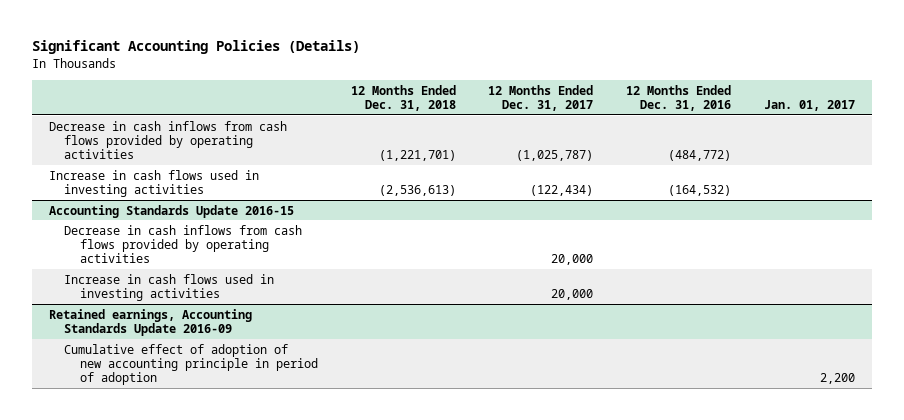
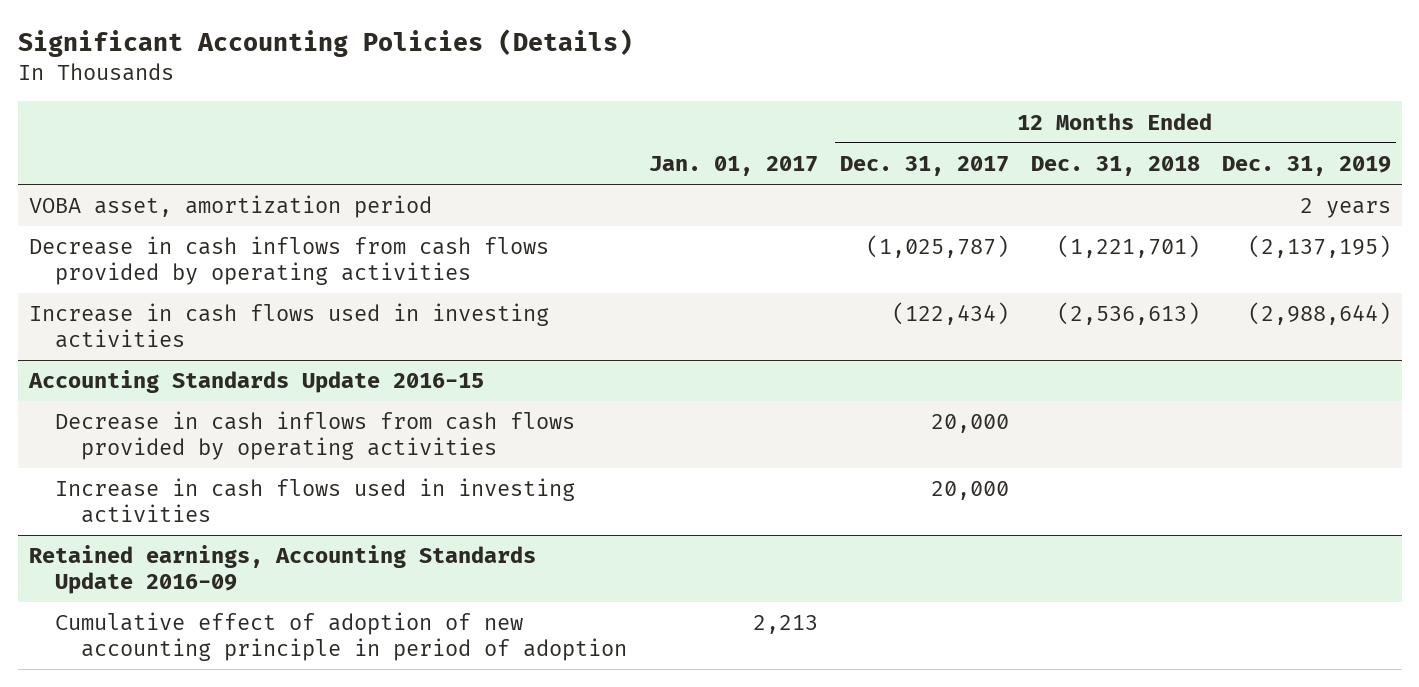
- | 12 Months Ended Dec. 31, 2018 | 12 Months Ended Dec. 31, 2017 | 12 Months Ended Dec. 31, 2016 | Jan. 01, 2017
+ | Jan. 01, 2017 | 12 Months Ended Dec. 31, 2017 | 12 Months Ended Dec. 31, 2018 | 12 Months Ended Dec. 31, 2019
+ VOBA asset, amortization period | | | | 2 years
@ Retained earnings, Accounting Standards Update 2016-09
- Cumulative effect of adoption of new accounting principle in period of adoption | | | | 2,200
+ Cumulative effect of adoption of new accounting principle in period of adoption | 2,213 | | |

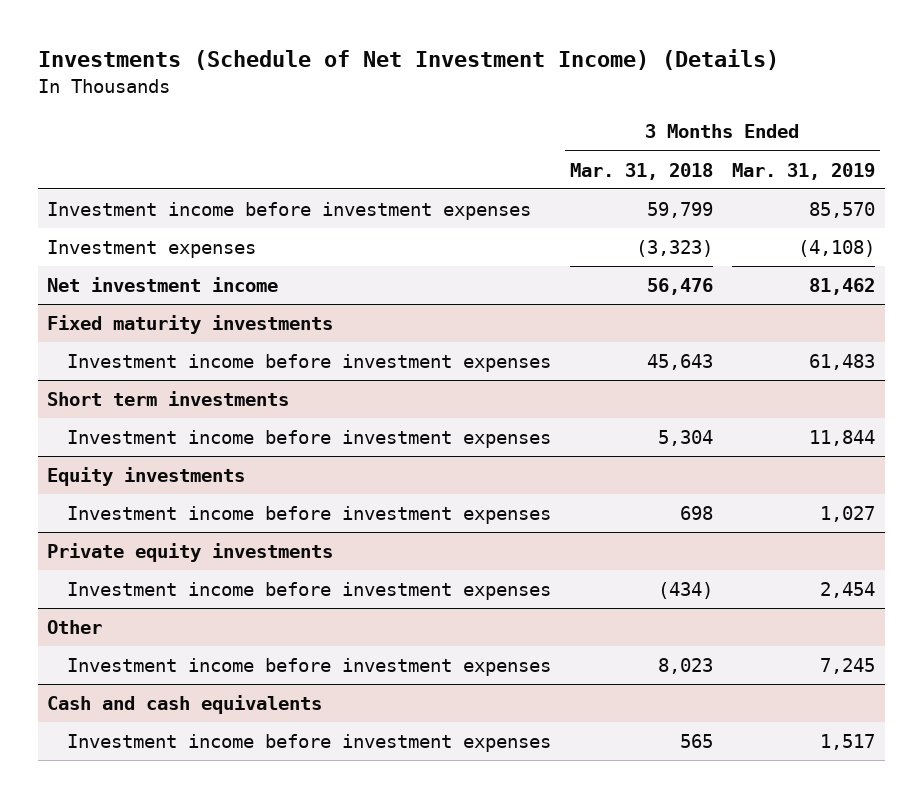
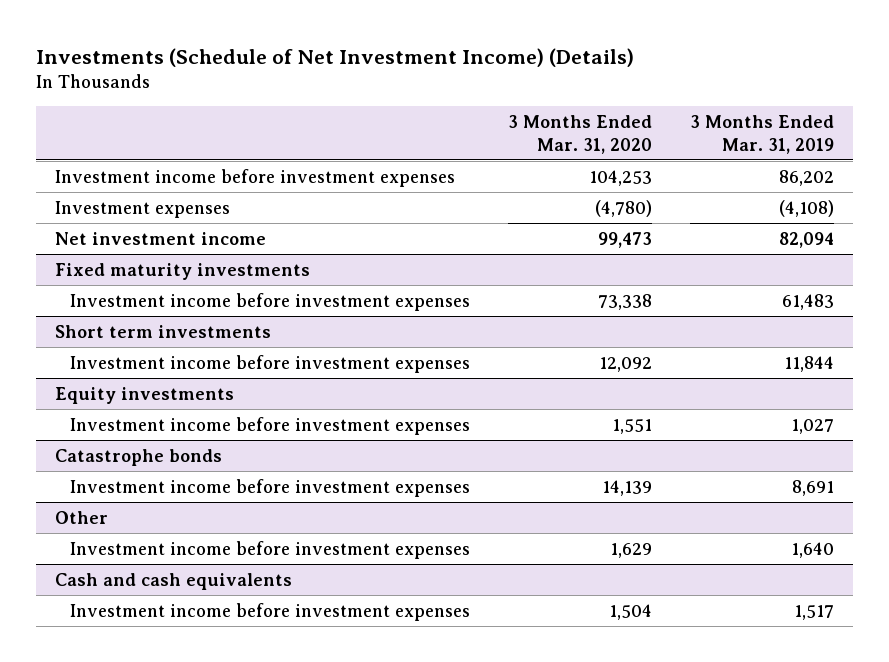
- | 3 Months Ended Mar. 31, 2018 | 3 Months Ended Mar. 31, 2019
+ | 3 Months Ended Mar. 31, 2020 | 3 Months Ended Mar. 31, 2019
- Investment income before investment expenses | 59,799 | 85,570
+ Investment income before investment expenses | 104,253 | 86,202
- Net investment income | 56,476 | 81,462
+ Net investment income | 99,473 | 82,094
- Private equity investments
- Investment income before investment expenses | (434) | 2,454
+ Catastrophe bonds
+ Investment income before investment expenses | 14,139 | 8,691
@ Other
- Investment income before investment expenses | 8,023 | 7,245
+ Investment income before investment expenses | 1,629 | 1,640

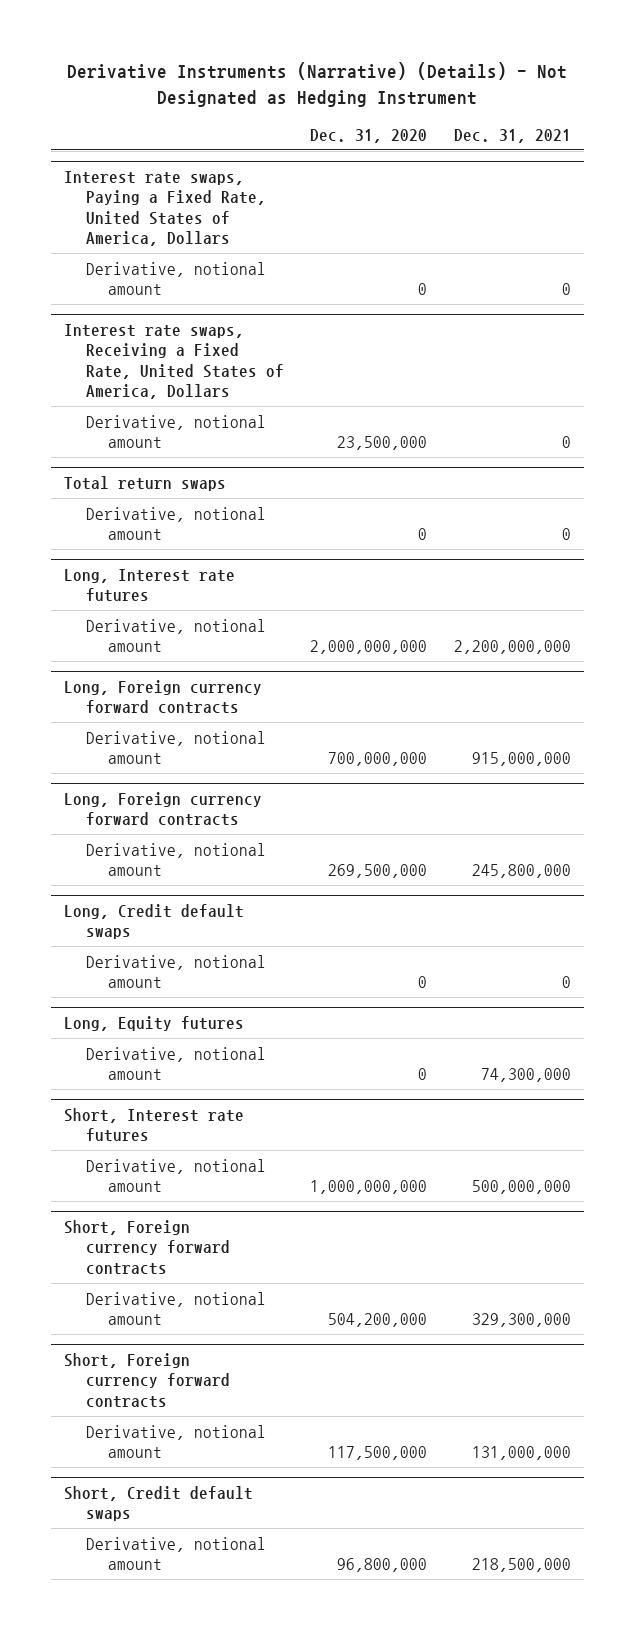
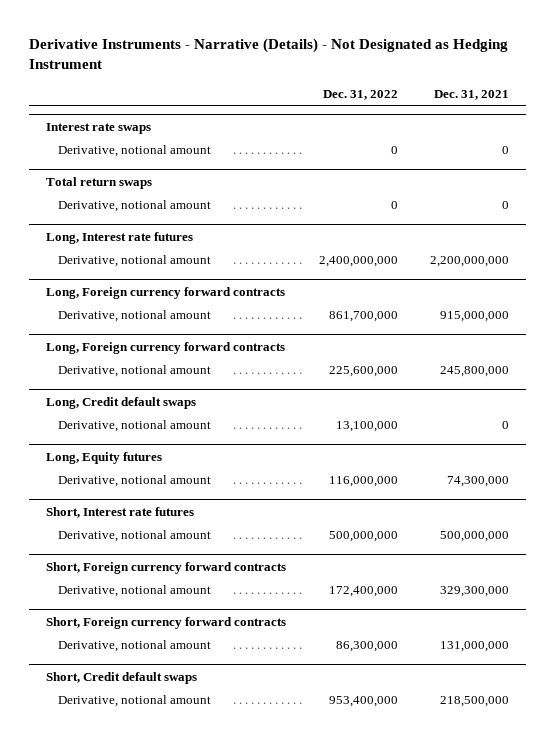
- Derivative Instruments (Narrative) (Details) - Not Designated as Hedging Instrument
+ Derivative Instruments - Narrative (Details) - Not Designated as Hedging Instrument
- | Dec. 31, 2020 | Dec. 31, 2021
+ | Dec. 31, 2022 | Dec. 31, 2021
- Interest rate swaps, Paying a Fixed Rate, United States of America, Dollars
- Derivative, notional amount | 0 | 0
- Interest rate swaps, Receiving a Fixed Rate, United States of America, Dollars
+ Interest rate swaps

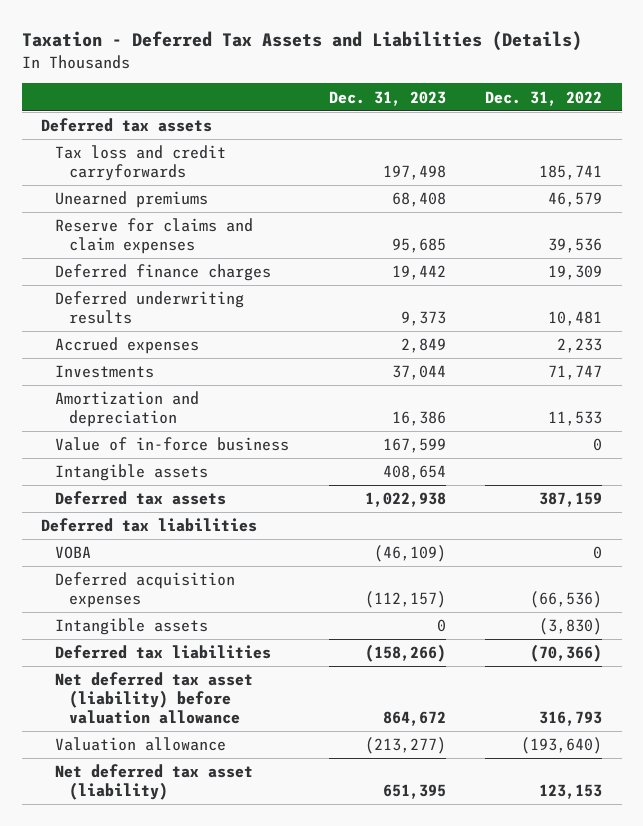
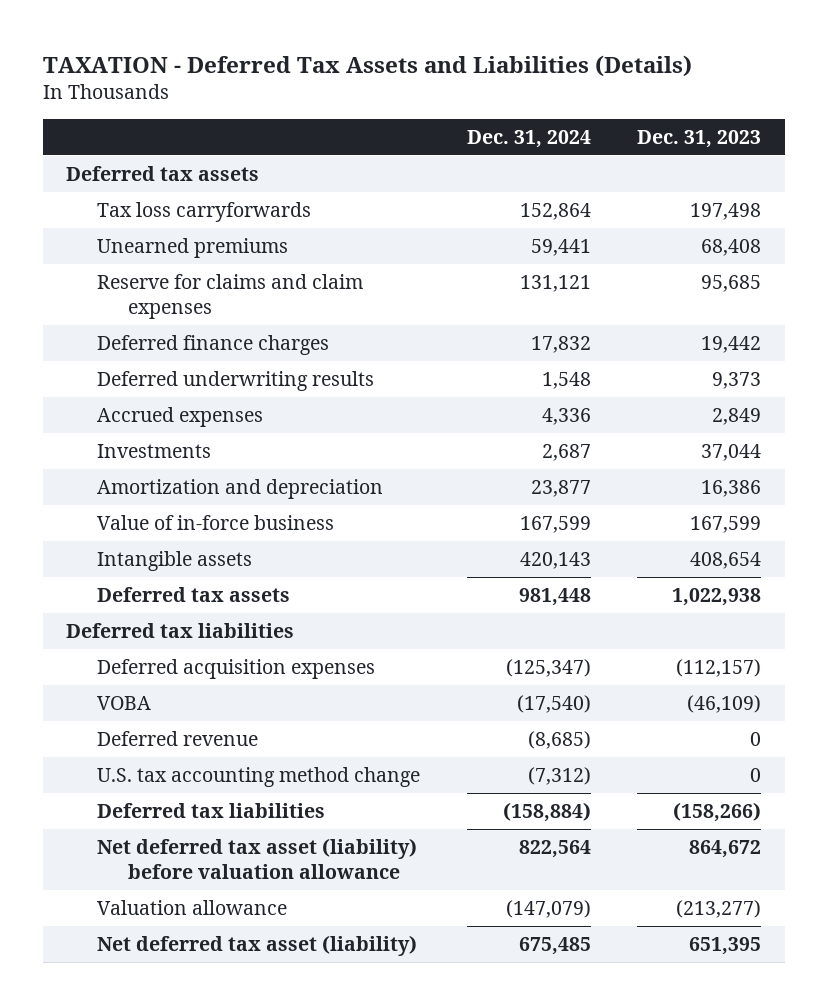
- Taxation - Deferred Tax Assets and Liabilities (Details)
+ TAXATION - Deferred Tax Assets and Liabilities (Details)
- | Dec. 31, 2023 | Dec. 31, 2022
+ | Dec. 31, 2024 | Dec. 31, 2023
- Tax loss and credit carryforwards | 197,498 | 185,741
+ Tax loss carryforwards | 152,864 | 197,498
- Intangible assets | 0 | (3,830)
moved down: VOBA | (17,540) | (46,109)
+ Deferred revenue | (8,685) | 0
+ U.S. tax accounting method change | (7,312) | 0

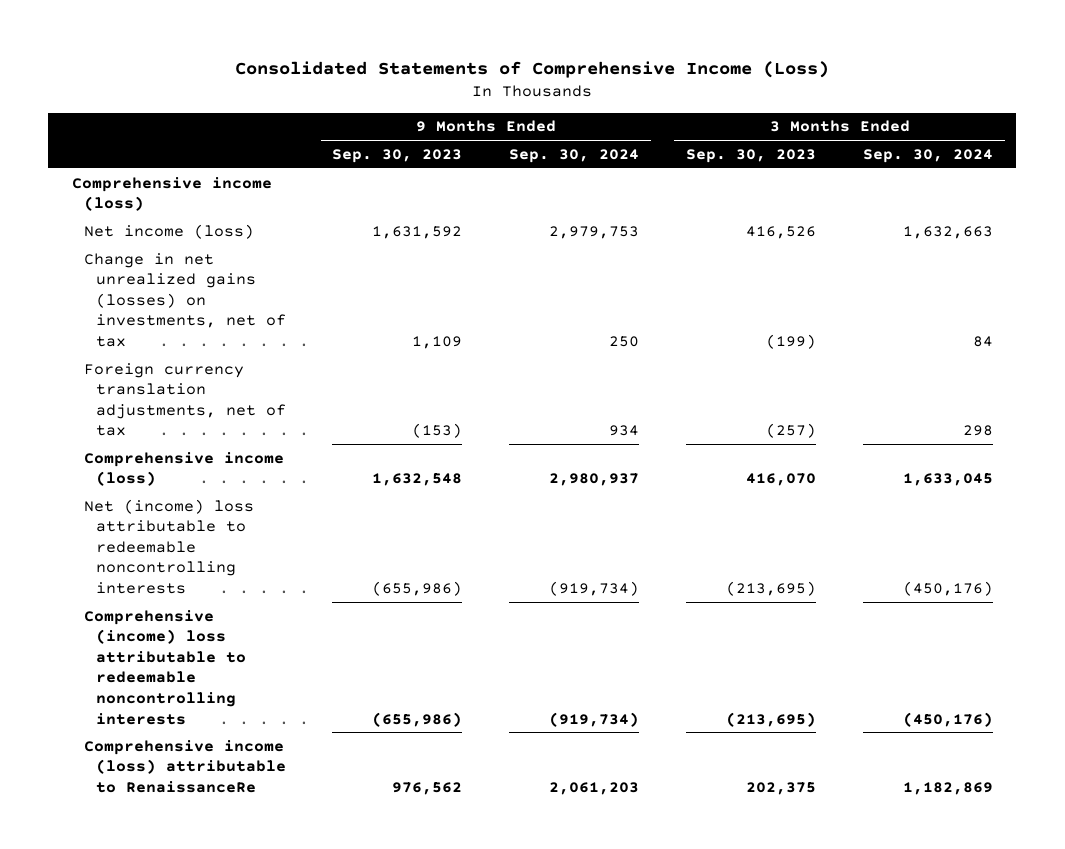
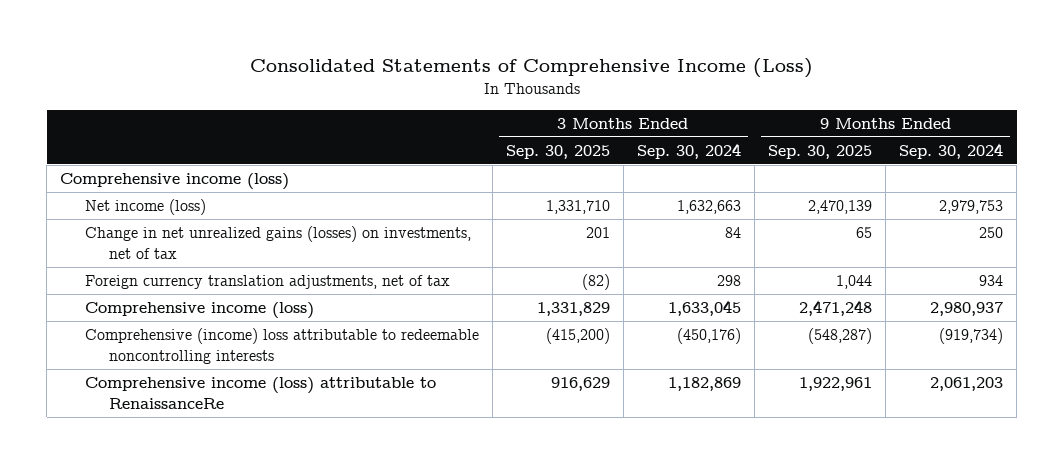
- | 9 Months Ended Sep. 30, 2023 | 9 Months Ended Sep. 30, 2024 | 3 Months Ended Sep. 30, 2023 | 3 Months Ended Sep. 30, 2024
+ | 3 Months Ended Sep. 30, 2025 | 3 Months Ended Sep. 30, 2024 | 9 Months Ended Sep. 30, 2025 | 9 Months Ended Sep. 30, 2024
- Net (income) loss attributable to redeemable noncontrolling interests | (655,986) | (919,734) | (213,695) | (450,176)

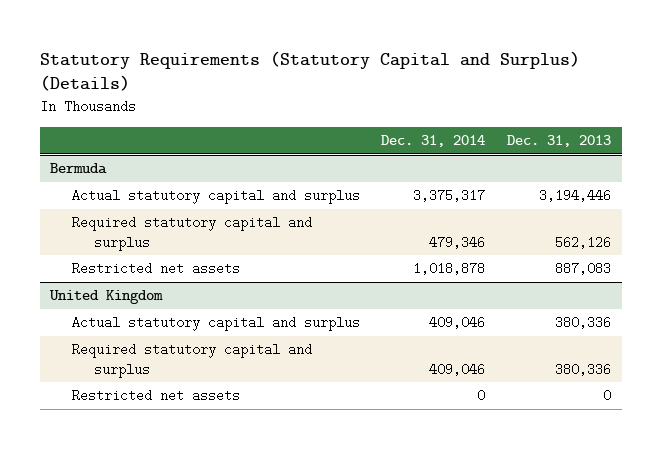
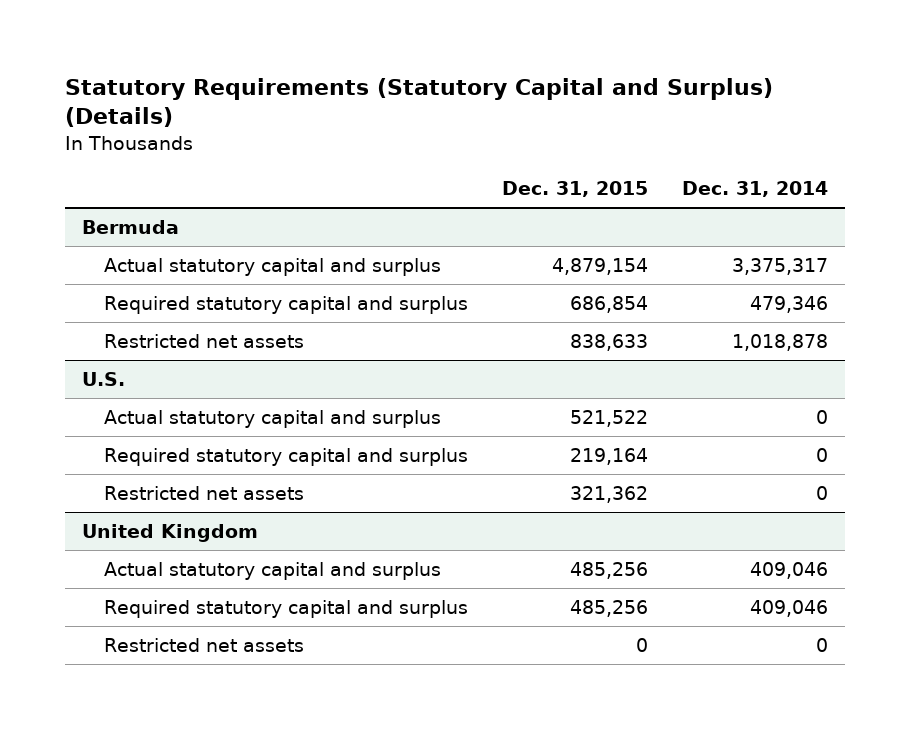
- | Dec. 31, 2014 | Dec. 31, 2013
+ | Dec. 31, 2015 | Dec. 31, 2014
+ U.S.
+ Actual statutory capital and surplus | 521,522 | 0
+ Required statutory capital and surplus | 219,164 | 0
+ Restricted net assets | 321,362 | 0

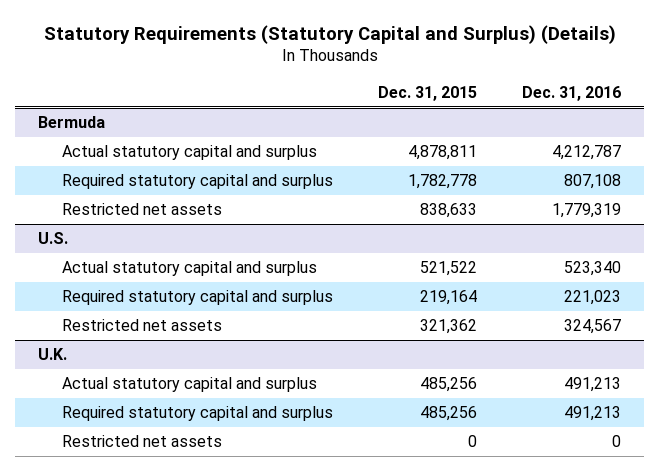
- | Dec. 31, 2015 | Dec. 31, 2014
+ | Dec. 31, 2015 | Dec. 31, 2016
@ Bermuda
- Actual statutory capital and surplus | 4,879,154 | 3,375,317
- Required statutory capital and surplus | 686,854 | 479,346
+ Actual statutory capital and surplus | 4,878,811 | 4,212,787
+ Required statutory capital and surplus | 1,782,778 | 807,108
- United Kingdom
+ U.K.

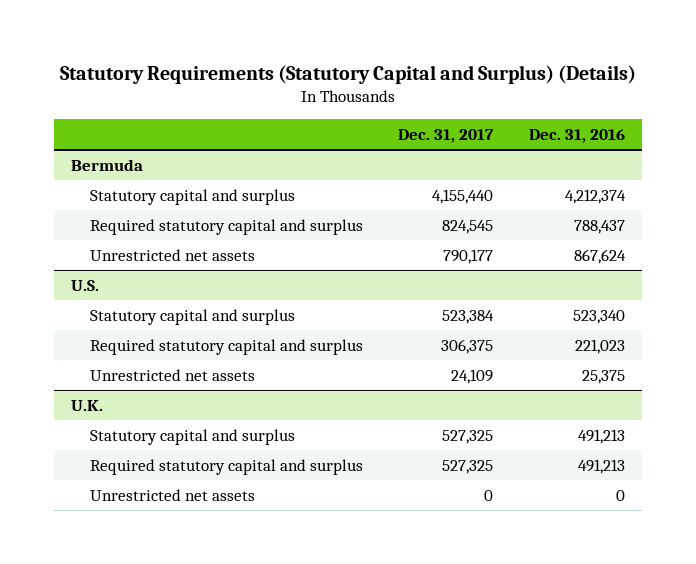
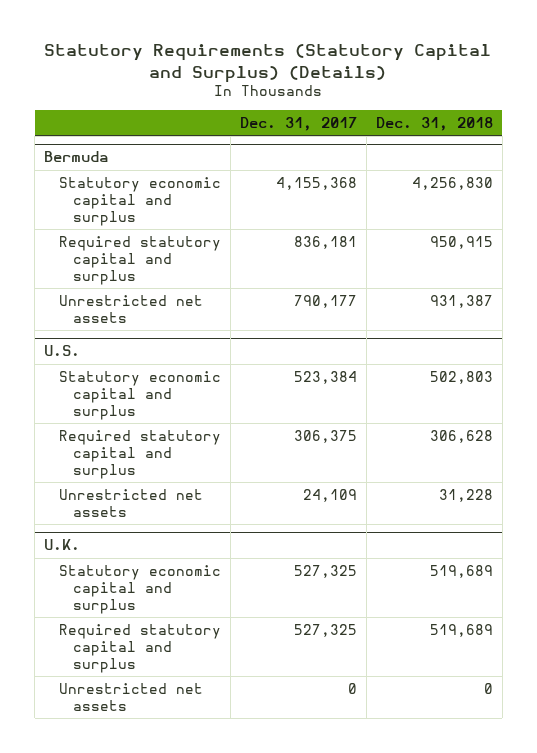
- | Dec. 31, 2017 | Dec. 31, 2016
+ | Dec. 31, 2017 | Dec. 31, 2018
@ Bermuda
- Statutory capital and surplus | 4,155,440 | 4,212,374
- Required statutory capital and surplus | 824,545 | 788,437
+ Statutory economic capital and surplus | 4,155,368 | 4,256,830
+ Required statutory capital and surplus | 836,181 | 950,915
@ U.S.
- Statutory capital and surplus | 523,384 | 523,340
+ Statutory economic capital and surplus | 523,384 | 502,803
@ U.K.
- Statutory capital and surplus | 527,325 | 491,213
+ Statutory economic capital and surplus | 527,325 | 519,689

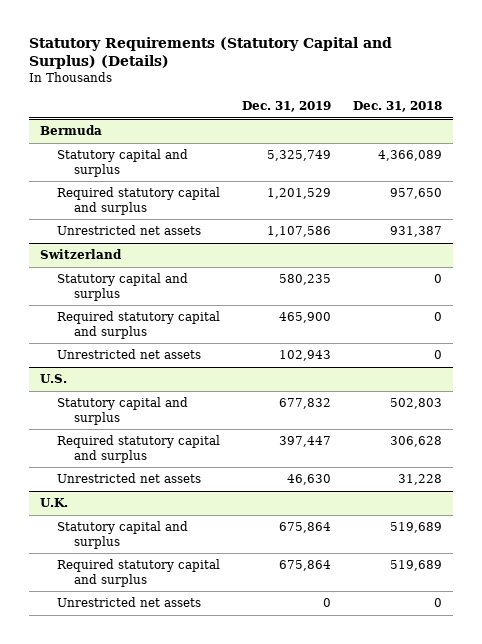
- | Dec. 31, 2017 | Dec. 31, 2018
+ | Dec. 31, 2019 | Dec. 31, 2018
@ Bermuda
- Statutory economic capital and surplus | 4,155,368 | 4,256,830
- Required statutory capital and surplus | 836,181 | 950,915
+ Statutory capital and surplus | 5,325,749 | 4,366,089
+ Required statutory capital and surplus | 1,201,529 | 957,650
+ Switzerland
+ Statutory capital and surplus | 580,235 | 0
+ Required statutory capital and surplus | 465,900 | 0
+ Unrestricted net assets | 102,943 | 0
@ U.S.
- Statutory economic capital and surplus | 523,384 | 502,803
+ Statutory capital and surplus | 677,832 | 502,803
@ U.K.
- Statutory economic capital and surplus | 527,325 | 519,689
+ Statutory capital and surplus | 675,864 | 519,689

